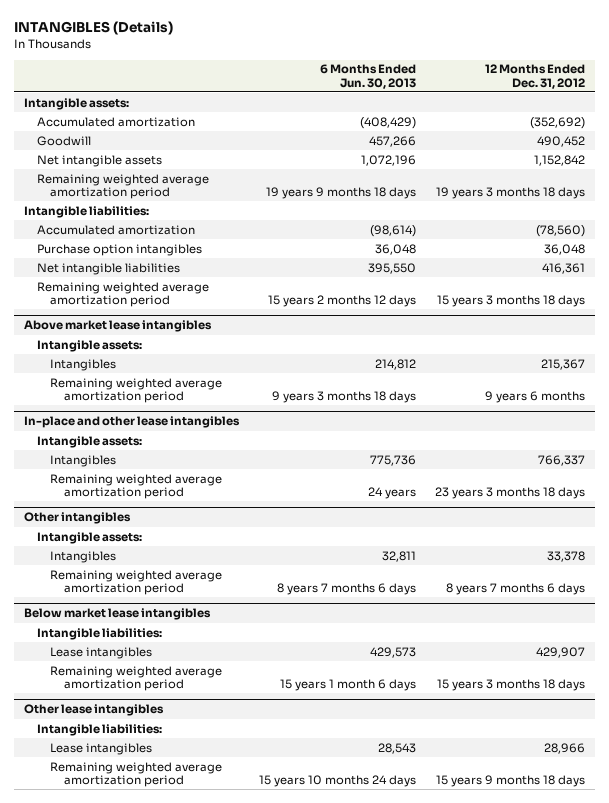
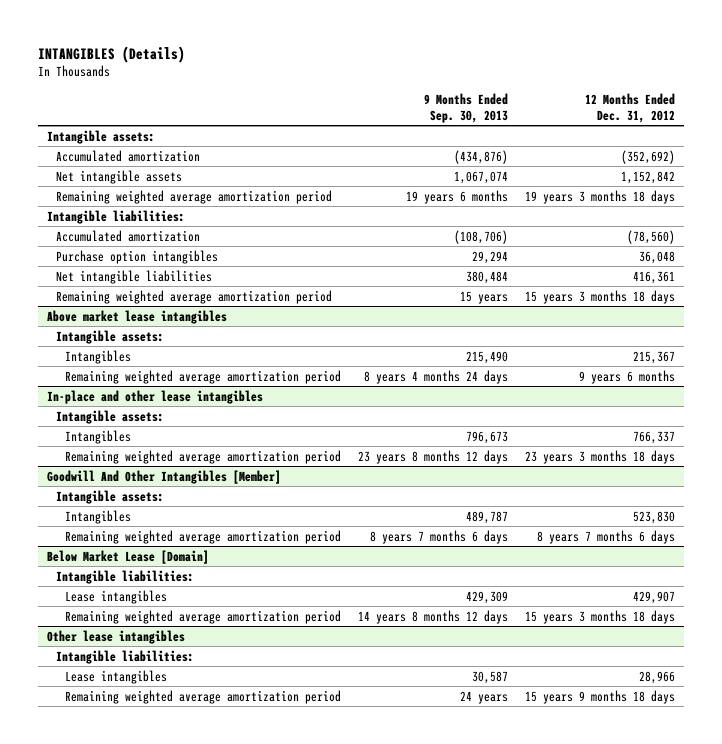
- | 6 Months Ended Jun. 30, 2013 | 12 Months Ended Dec. 31, 2012
+ | 9 Months Ended Sep. 30, 2013 | 12 Months Ended Dec. 31, 2012
- Goodwill | 457,266 | 490,452
- Other intangibles
+ Goodwill And Other Intangibles [Member]
- Intangibles | 32,811 | 33,378
+ Intangibles | 489,787 | 523,830
- Below market lease intangibles
+ Below Market Lease [Domain]

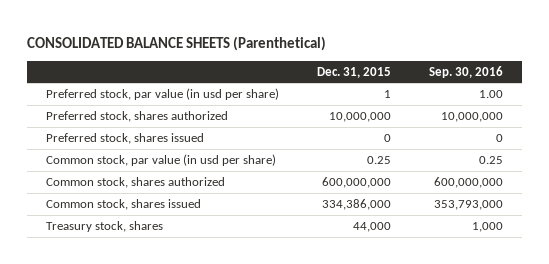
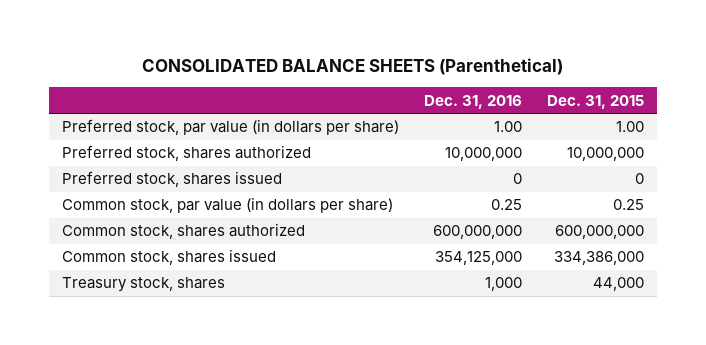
- | Dec. 31, 2015 | Sep. 30, 2016
+ | Dec. 31, 2016 | Dec. 31, 2015
- Preferred stock, par value (in usd per share) | 1 | 1.00
+ Preferred stock, par value (in dollars per share) | 1.00 | 1.00
- Common stock, par value (in usd per share) | 0.25 | 0.25
+ Common stock, par value (in dollars per share) | 0.25 | 0.25

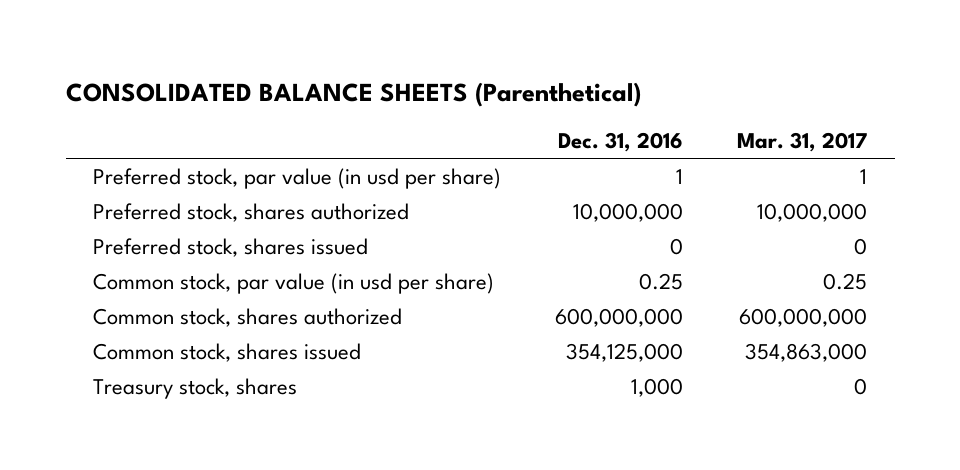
- | Dec. 31, 2016 | Dec. 31, 2015
+ | Dec. 31, 2016 | Mar. 31, 2017
- Preferred stock, par value (in dollars per share) | 1.00 | 1.00
+ Preferred stock, par value (in usd per share) | 1 | 1
- Common stock, par value (in dollars per share) | 0.25 | 0.25
+ Common stock, par value (in usd per share) | 0.25 | 0.25

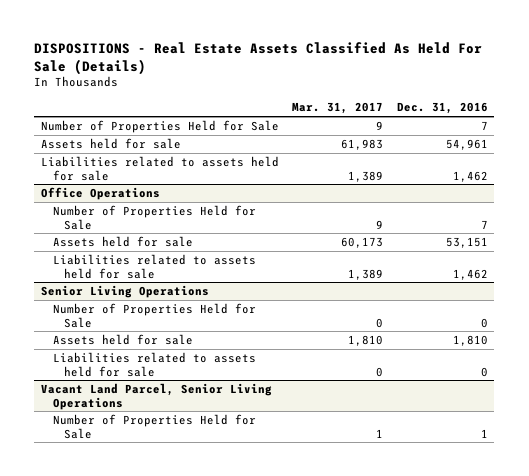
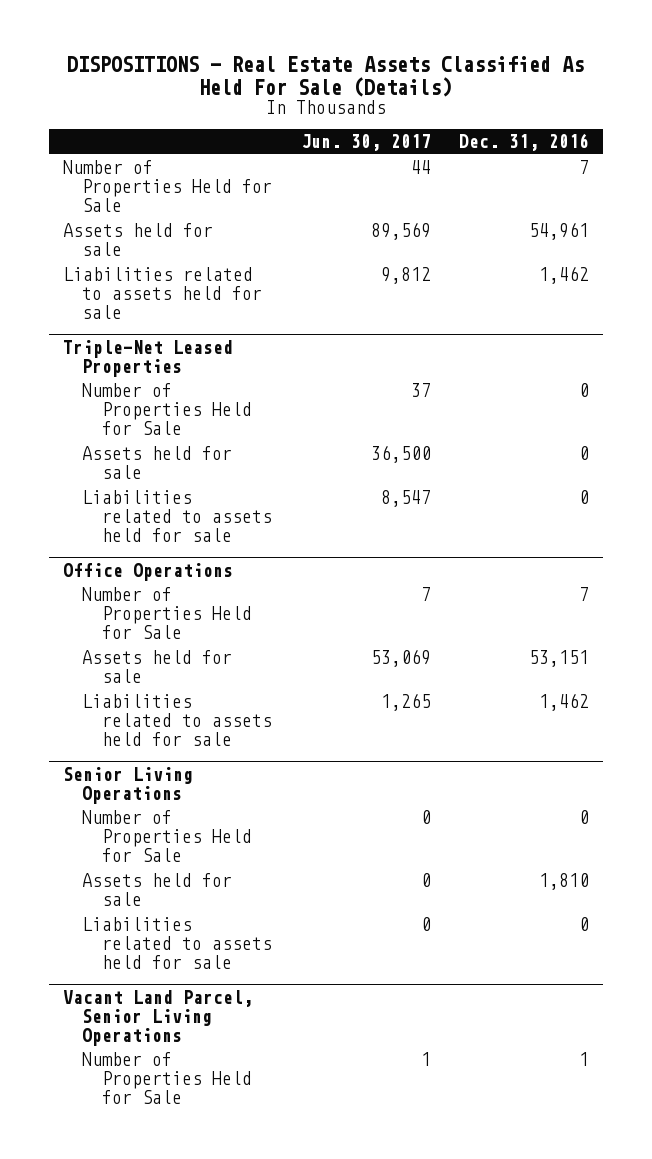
- | Mar. 31, 2017 | Dec. 31, 2016
+ | Jun. 30, 2017 | Dec. 31, 2016
+ Triple-Net Leased Properties
+ Number of Properties Held for Sale | 37 | 0
+ Assets held for sale | 36,500 | 0
+ Liabilities related to assets held for sale | 8,547 | 0

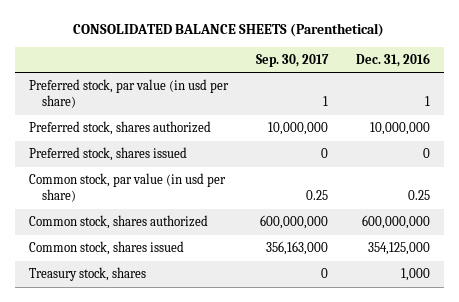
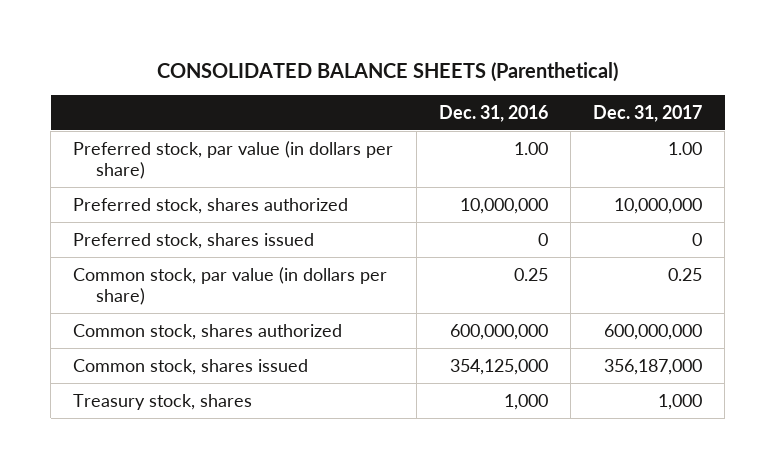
- | Sep. 30, 2017 | Dec. 31, 2016
+ | Dec. 31, 2016 | Dec. 31, 2017
- Preferred stock, par value (in usd per share) | 1 | 1
+ Preferred stock, par value (in dollars per share) | 1.00 | 1.00
- Common stock, par value (in usd per share) | 0.25 | 0.25
+ Common stock, par value (in dollars per share) | 0.25 | 0.25

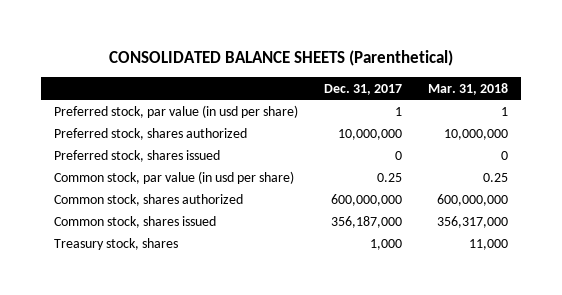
- | Dec. 31, 2016 | Dec. 31, 2017
+ | Dec. 31, 2017 | Mar. 31, 2018
- Preferred stock, par value (in dollars per share) | 1.00 | 1.00
+ Preferred stock, par value (in usd per share) | 1 | 1
- Common stock, par value (in dollars per share) | 0.25 | 0.25
+ Common stock, par value (in usd per share) | 0.25 | 0.25

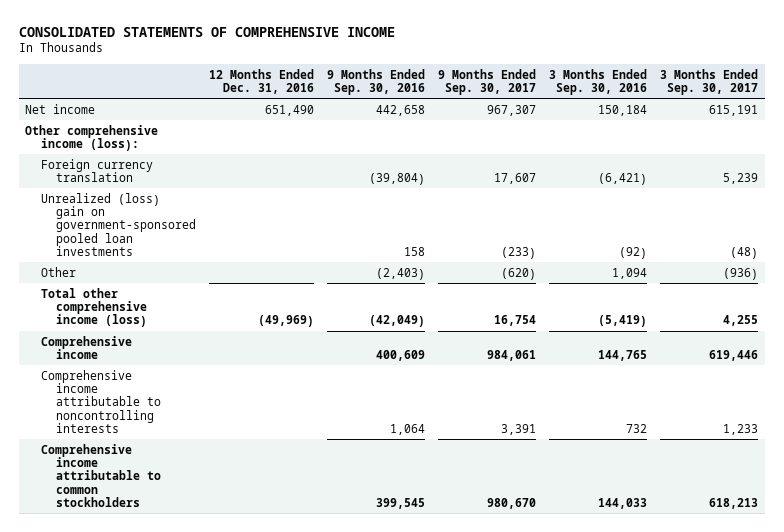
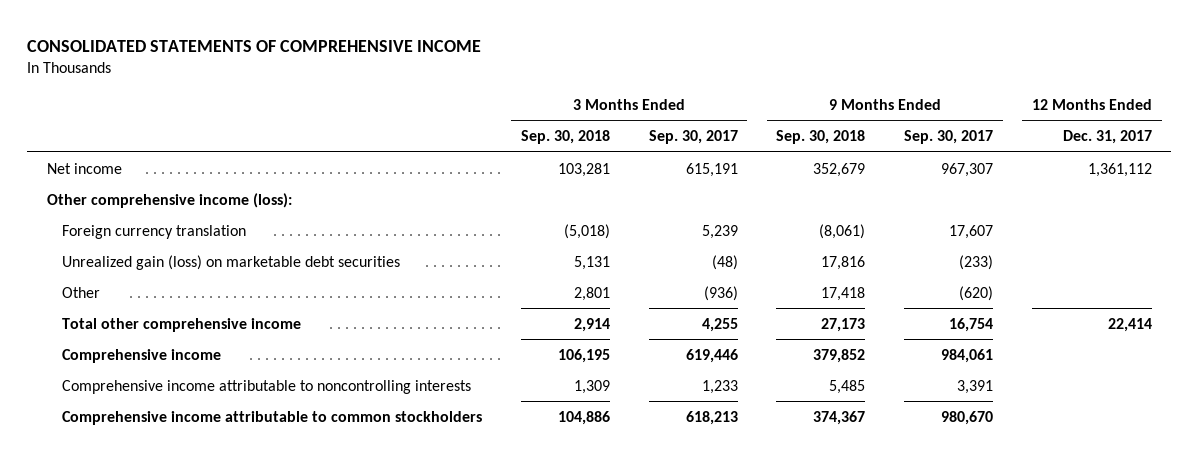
- | 12 Months Ended Dec. 31, 2016 | 9 Months Ended Sep. 30, 2016 | 9 Months Ended Sep. 30, 2017 | 3 Months Ended Sep. 30, 2016 | 3 Months Ended Sep. 30, 2017
+ | 3 Months Ended Sep. 30, 2018 | 3 Months Ended Sep. 30, 2017 | 9 Months Ended Sep. 30, 2018 | 9 Months Ended Sep. 30, 2017 | 12 Months Ended Dec. 31, 2017
- Unrealized (loss) gain on government-sponsored pooled loan investments | | 158 | (233) | (92) | (48)
+ Unrealized gain (loss) on marketable debt securities | 5,131 | (48) | 17,816 | (233) |
- Total other comprehensive income (loss) | (49,969) | (42,049) | 16,754 | (5,419) | 4,255
+ Total other comprehensive income | 2,914 | 4,255 | 27,173 | 16,754 | 22,414

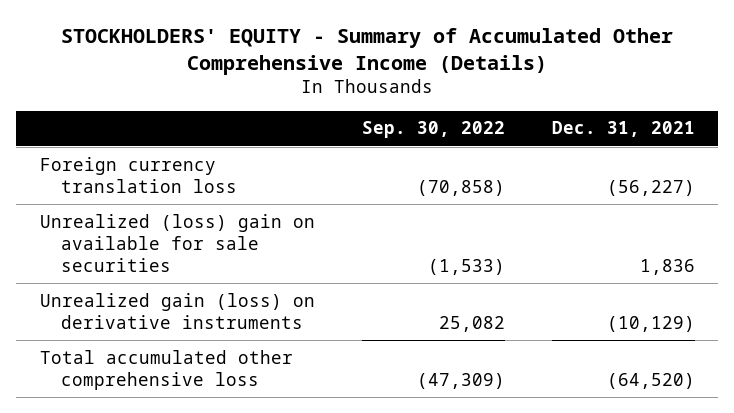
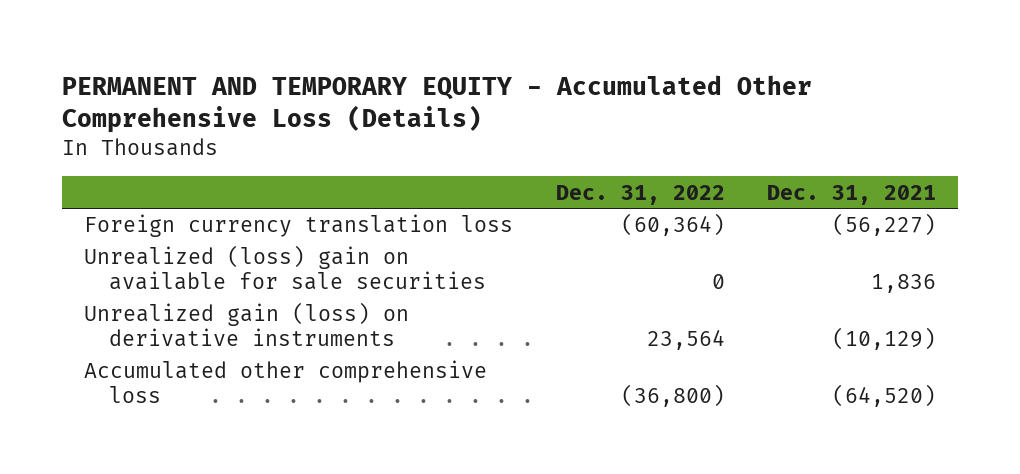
- STOCKHOLDERS' EQUITY - Summary of Accumulated Other Comprehensive Income (Details)
+ PERMANENT AND TEMPORARY EQUITY - Accumulated Other Comprehensive Loss (Details)
- | Sep. 30, 2022 | Dec. 31, 2021
+ | Dec. 31, 2022 | Dec. 31, 2021
- Total accumulated other comprehensive loss | (47,309) | (64,520)
+ Accumulated other comprehensive loss | (36,800) | (64,520)

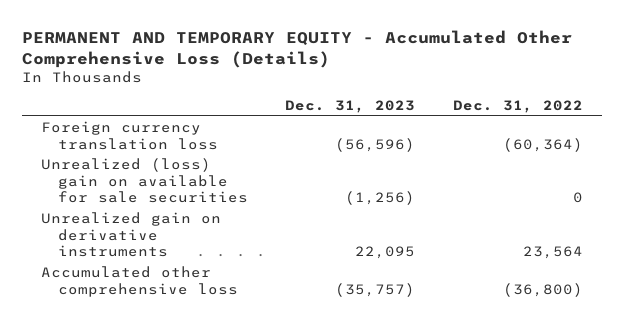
- | Dec. 31, 2022 | Dec. 31, 2021
+ | Dec. 31, 2023 | Dec. 31, 2022
- Unrealized gain (loss) on derivative instruments | 23,564 | (10,129)
+ Unrealized gain on derivative instruments | 22,095 | 23,564

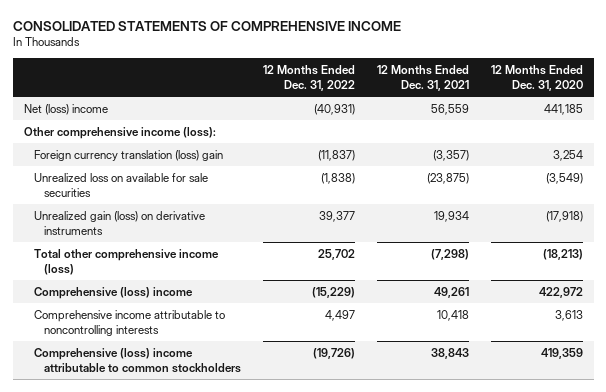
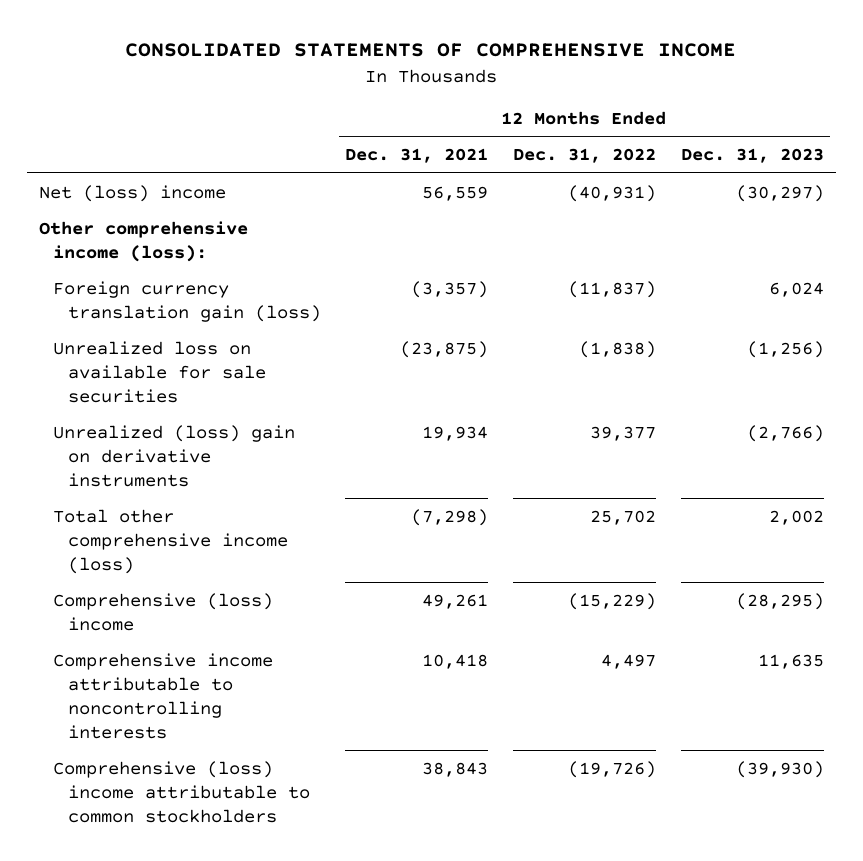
- | 12 Months Ended Dec. 31, 2022 | 12 Months Ended Dec. 31, 2021 | 12 Months Ended Dec. 31, 2020
+ | 12 Months Ended Dec. 31, 2021 | 12 Months Ended Dec. 31, 2022 | 12 Months Ended Dec. 31, 2023
- Foreign currency translation (loss) gain | (11,837) | (3,357) | 3,254
+ Foreign currency translation gain (loss) | (3,357) | (11,837) | 6,024
- Unrealized gain (loss) on derivative instruments | 39,377 | 19,934 | (17,918)
+ Unrealized (loss) gain on derivative instruments | 19,934 | 39,377 | (2,766)

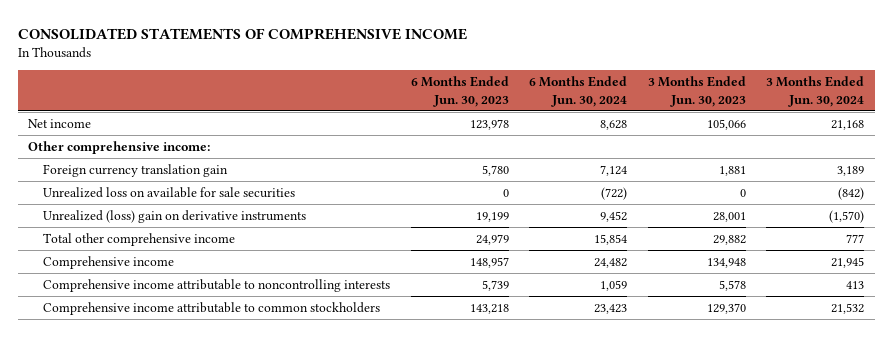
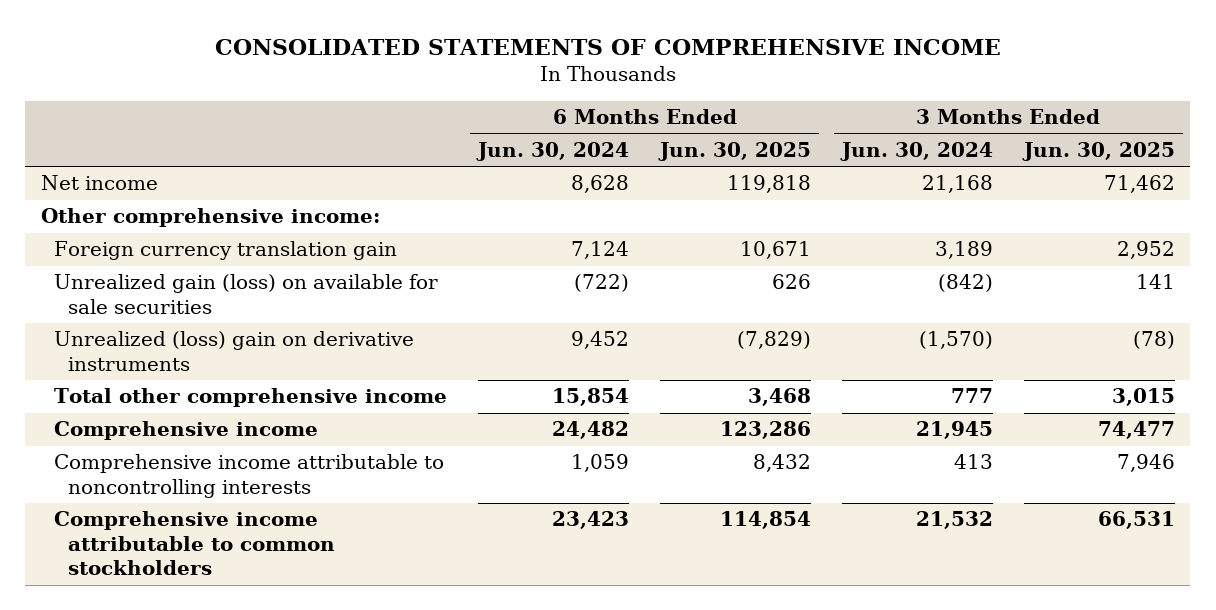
- | 6 Months Ended Jun. 30, 2023 | 6 Months Ended Jun. 30, 2024 | 3 Months Ended Jun. 30, 2023 | 3 Months Ended Jun. 30, 2024
+ | 6 Months Ended Jun. 30, 2024 | 6 Months Ended Jun. 30, 2025 | 3 Months Ended Jun. 30, 2024 | 3 Months Ended Jun. 30, 2025
- Unrealized loss on available for sale securities | 0 | (722) | 0 | (842)
+ Unrealized gain (loss) on available for sale securities | (722) | 626 | (842) | 141

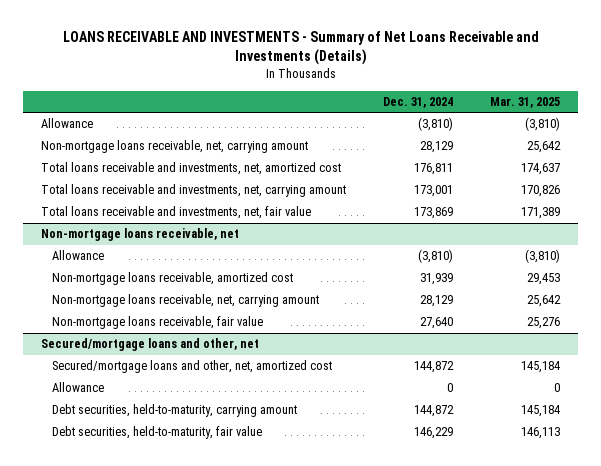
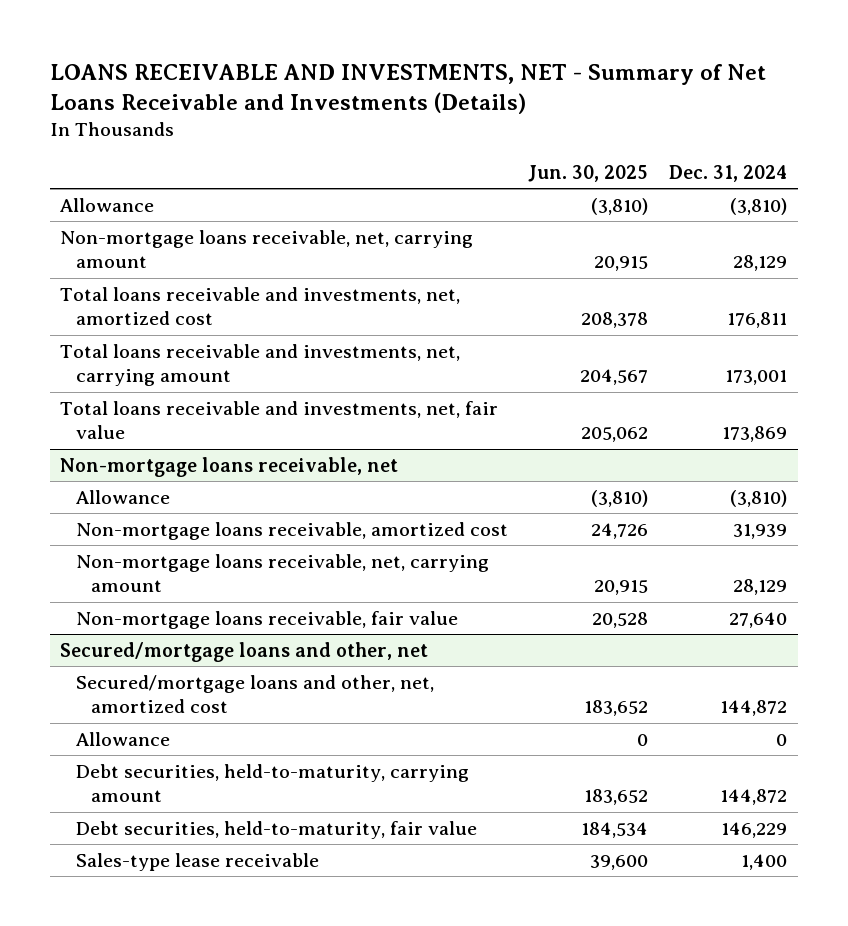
- LOANS RECEIVABLE AND INVESTMENTS - Summary of Net Loans Receivable and Investments (Details)
+ LOANS RECEIVABLE AND INVESTMENTS, NET - Summary of Net Loans Receivable and Investments (Details)
- | Dec. 31, 2024 | Mar. 31, 2025
+ | Jun. 30, 2025 | Dec. 31, 2024
@ Secured/mortgage loans and other, net
+ Sales-type lease receivable | 39,600 | 1,400

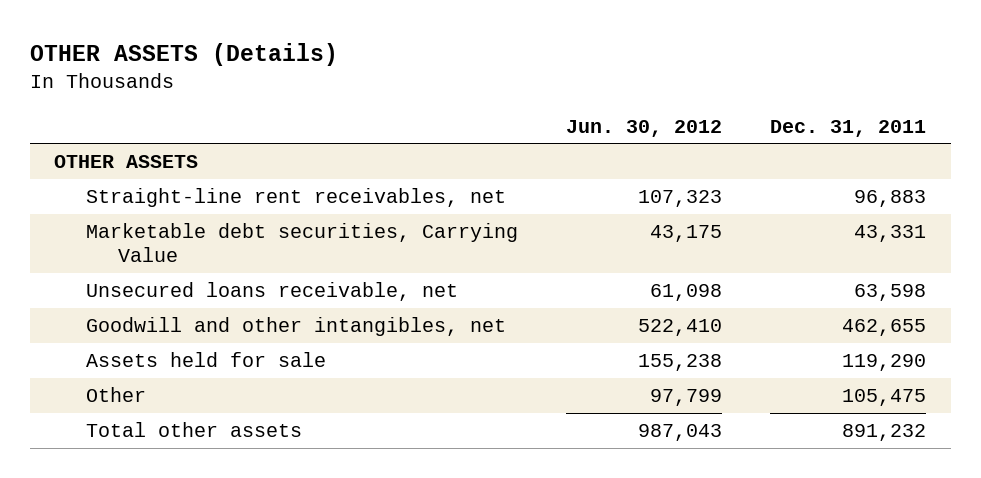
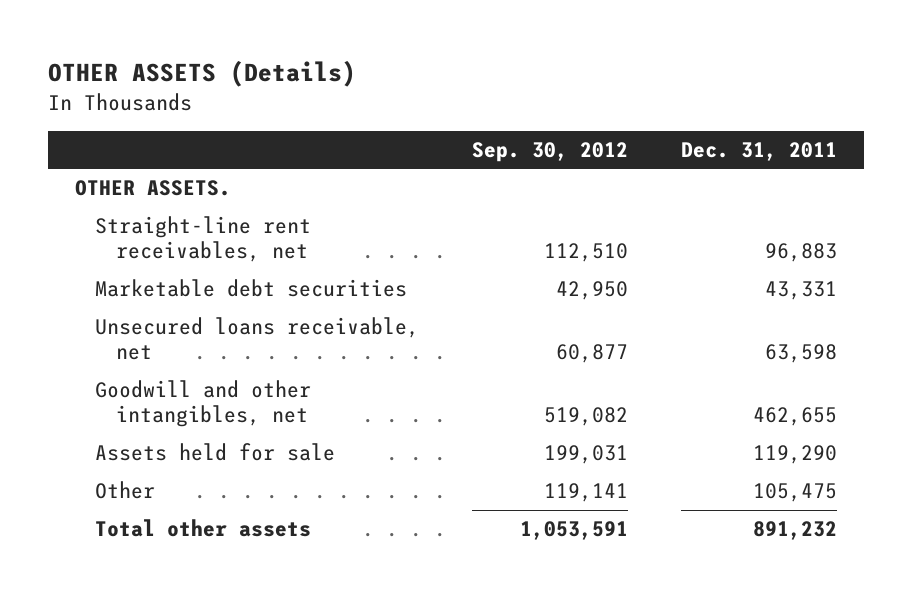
- | Jun. 30, 2012 | Dec. 31, 2011
+ | Sep. 30, 2012 | Dec. 31, 2011
- OTHER ASSETS
+ OTHER ASSETS.
- Marketable debt securities, Carrying Value | 43,175 | 43,331
+ Marketable debt securities | 42,950 | 43,331

